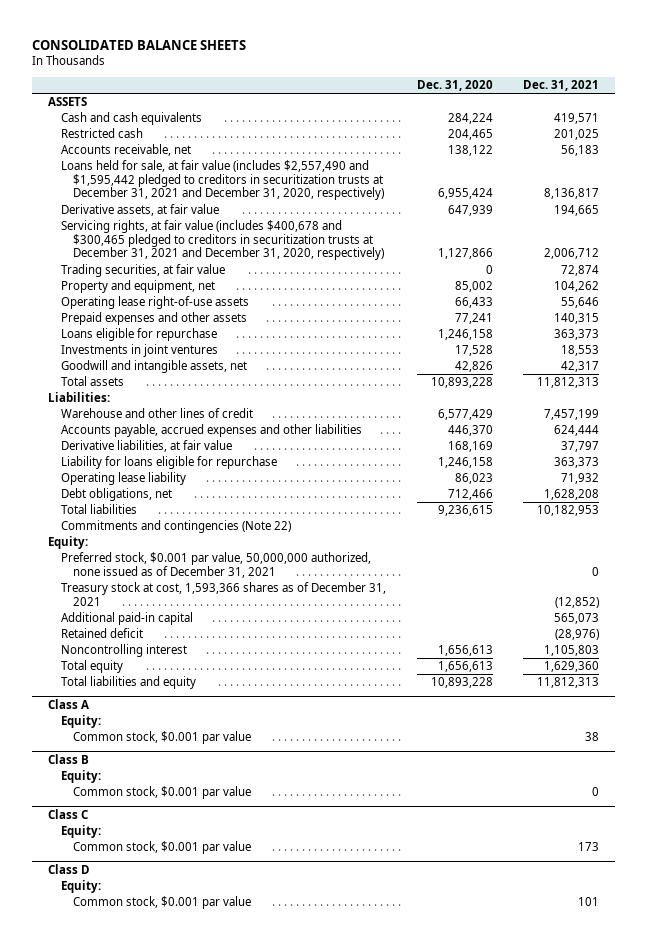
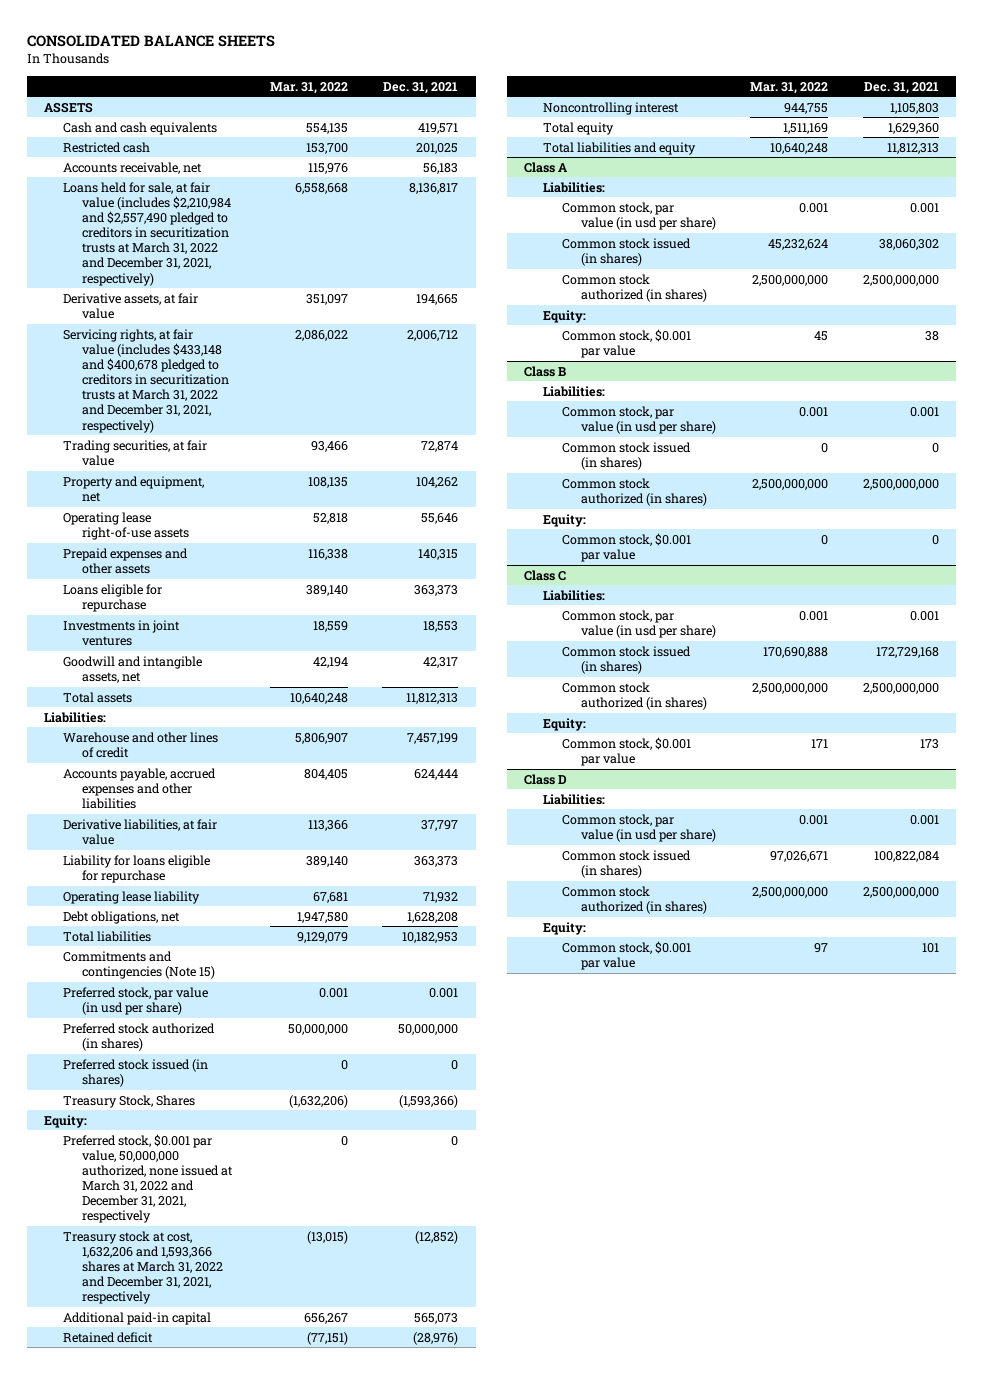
- | Dec. 31, 2020 | Dec. 31, 2021
+ | Mar. 31, 2022 | Dec. 31, 2021
- Loans held for sale, at fair value (includes $2,557,490 and $1,595,442 pledged to creditors in securitization trusts at December 31, 2021 and December 31, 2020, respectively) | 6,955,424 | 8,136,817
+ Loans held for sale, at fair value (includes $2,210,984 and $2,557,490 pledged to creditors in securitization trusts at March 31, 2022 and December 31, 2021, respectively) | 6,558,668 | 8,136,817
- Servicing rights, at fair value (includes $400,678 and $300,465 pledged to creditors in securitization trusts at December 31, 2021 and December 31, 2020, respectively) | 1,127,866 | 2,006,712
+ Servicing rights, at fair value (includes $433,148 and $400,678 pledged to creditors in securitization trusts at March 31, 2022 and December 31, 2021, respectively) | 2,086,022 | 2,006,712
- Commitments and contingencies (Note 22)
+ Commitments and contingencies (Note 15)
+ Preferred stock, par value (in usd per share) | 0.001 | 0.001
+ Preferred stock authorized (in shares) | 50,000,000 | 50,000,000
+ Preferred stock issued (in shares) | 0 | 0
+ Treasury Stock, Shares | (1,632,206) | (1,593,366)
- Preferred stock, $0.001 par value, 50,000,000 authorized, none issued as of December 31, 2021 | | 0
- Treasury stock at cost, 1,593,366 shares as of December 31, 2021 | | (12,852)
+ Preferred stock, $0.001 par value, 50,000,000 authorized, none issued at March 31, 2022 and December 31, 2021, respectively | 0 | 0
+ Treasury stock at cost, 1,632,206 and 1,593,366 shares at March 31, 2022 and December 31, 2021, respectively | (13,015) | (12,852)
@ Class A
+ Liabilities:
+ Common stock, par value (in usd per share) | 0.001 | 0.001
+ Common stock issued (in shares) | 45,232,624 | 38,060,302
+ Common stock authorized (in shares) | 2,500,000,000 | 2,500,000,000
@ Class B
+ Liabilities:
+ Common stock, par value (in usd per share) | 0.001 | 0.001
+ Common stock issued (in shares) | 0 | 0
+ Common stock authorized (in shares) | 2,500,000,000 | 2,500,000,000
@ Class C
+ Liabilities:
+ Common stock, par value (in usd per share) | 0.001 | 0.001
+ Common stock issued (in shares) | 170,690,888 | 172,729,168
+ Common stock authorized (in shares) | 2,500,000,000 | 2,500,000,000
@ Class D
+ Liabilities:
+ Common stock, par value (in usd per share) | 0.001 | 0.001
+ Common stock issued (in shares) | 97,026,671 | 100,822,084
+ Common stock authorized (in shares) | 2,500,000,000 | 2,500,000,000

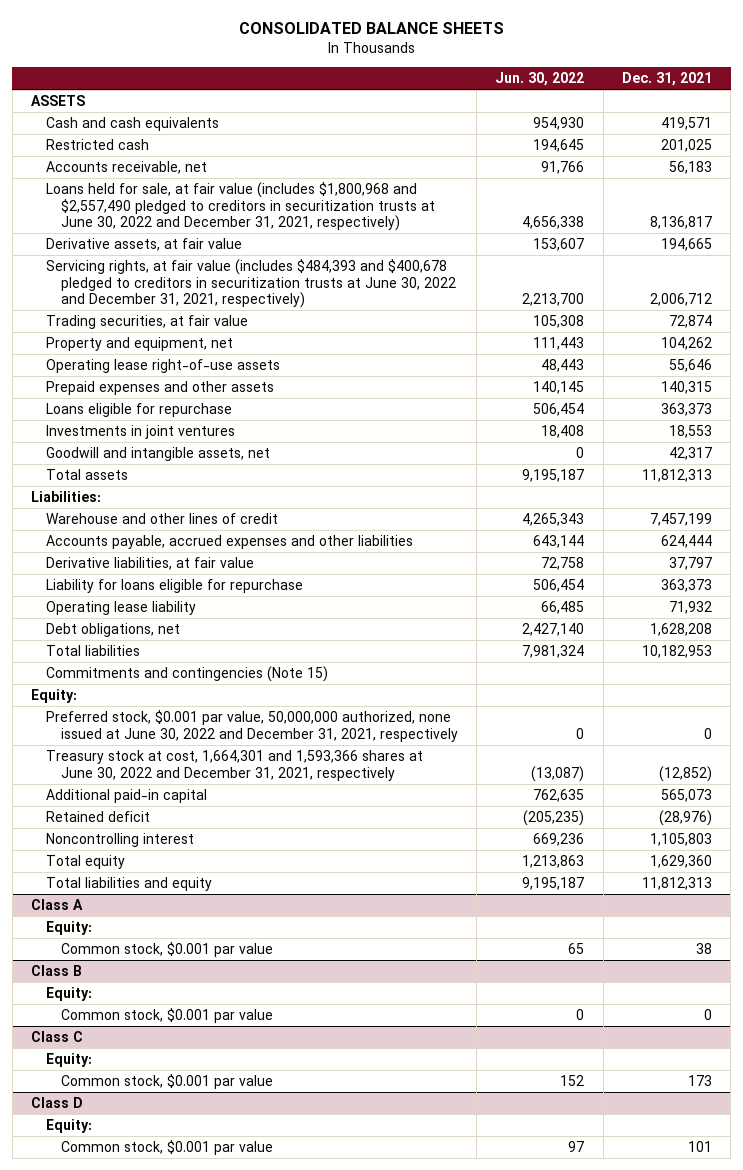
- | Mar. 31, 2022 | Dec. 31, 2021
+ | Jun. 30, 2022 | Dec. 31, 2021
- Loans held for sale, at fair value (includes $2,210,984 and $2,557,490 pledged to creditors in securitization trusts at March 31, 2022 and December 31, 2021, respectively) | 6,558,668 | 8,136,817
+ Loans held for sale, at fair value (includes $1,800,968 and $2,557,490 pledged to creditors in securitization trusts at June 30, 2022 and December 31, 2021, respectively) | 4,656,338 | 8,136,817
- Servicing rights, at fair value (includes $433,148 and $400,678 pledged to creditors in securitization trusts at March 31, 2022 and December 31, 2021, respectively) | 2,086,022 | 2,006,712
+ Servicing rights, at fair value (includes $484,393 and $400,678 pledged to creditors in securitization trusts at June 30, 2022 and December 31, 2021, respectively) | 2,213,700 | 2,006,712
- Preferred stock, par value (in usd per share) | 0.001 | 0.001
- Preferred stock authorized (in shares) | 50,000,000 | 50,000,000
- Preferred stock issued (in shares) | 0 | 0
- Treasury Stock, Shares | (1,632,206) | (1,593,366)
- Preferred stock, $0.001 par value, 50,000,000 authorized, none issued at March 31, 2022 and December 31, 2021, respectively | 0 | 0
- Treasury stock at cost, 1,632,206 and 1,593,366 shares at March 31, 2022 and December 31, 2021, respectively | (13,015) | (12,852)
+ Preferred stock, $0.001 par value, 50,000,000 authorized, none issued at June 30, 2022 and December 31, 2021, respectively | 0 | 0
+ Treasury stock at cost, 1,664,301 and 1,593,366 shares at June 30, 2022 and December 31, 2021, respectively | (13,087) | (12,852)
@ Class A
- Liabilities:
- Common stock, par value (in usd per share) | 0.001 | 0.001
- Common stock issued (in shares) | 45,232,624 | 38,060,302
- Common stock authorized (in shares) | 2,500,000,000 | 2,500,000,000
@ Class B
- Liabilities:
- Common stock, par value (in usd per share) | 0.001 | 0.001
- Common stock issued (in shares) | 0 | 0
- Common stock authorized (in shares) | 2,500,000,000 | 2,500,000,000
@ Class C
- Liabilities:
- Common stock, par value (in usd per share) | 0.001 | 0.001
- Common stock issued (in shares) | 170,690,888 | 172,729,168
- Common stock authorized (in shares) | 2,500,000,000 | 2,500,000,000
@ Class D
- Liabilities:
- Common stock, par value (in usd per share) | 0.001 | 0.001
- Common stock issued (in shares) | 97,026,671 | 100,822,084
- Common stock authorized (in shares) | 2,500,000,000 | 2,500,000,000

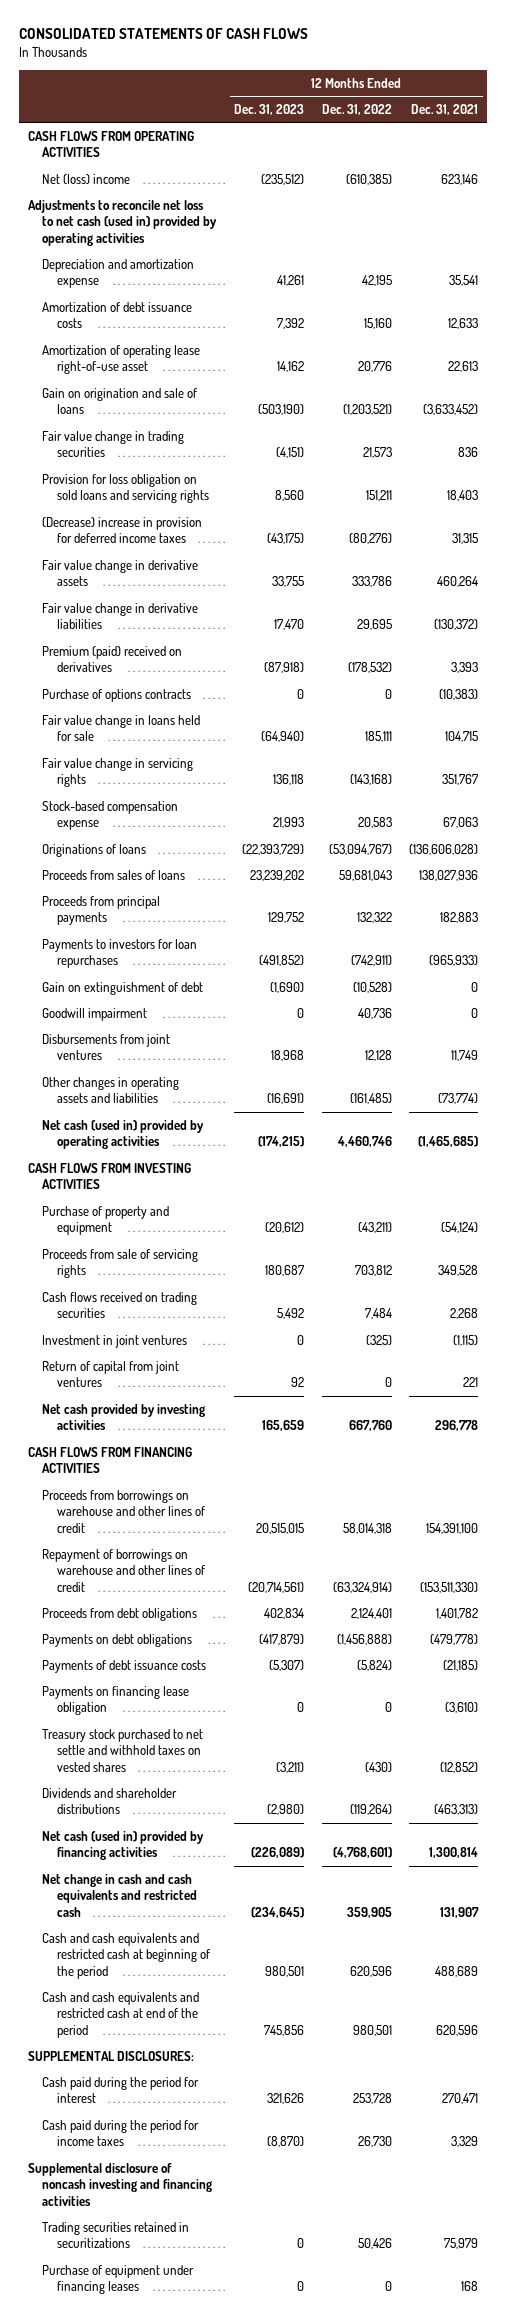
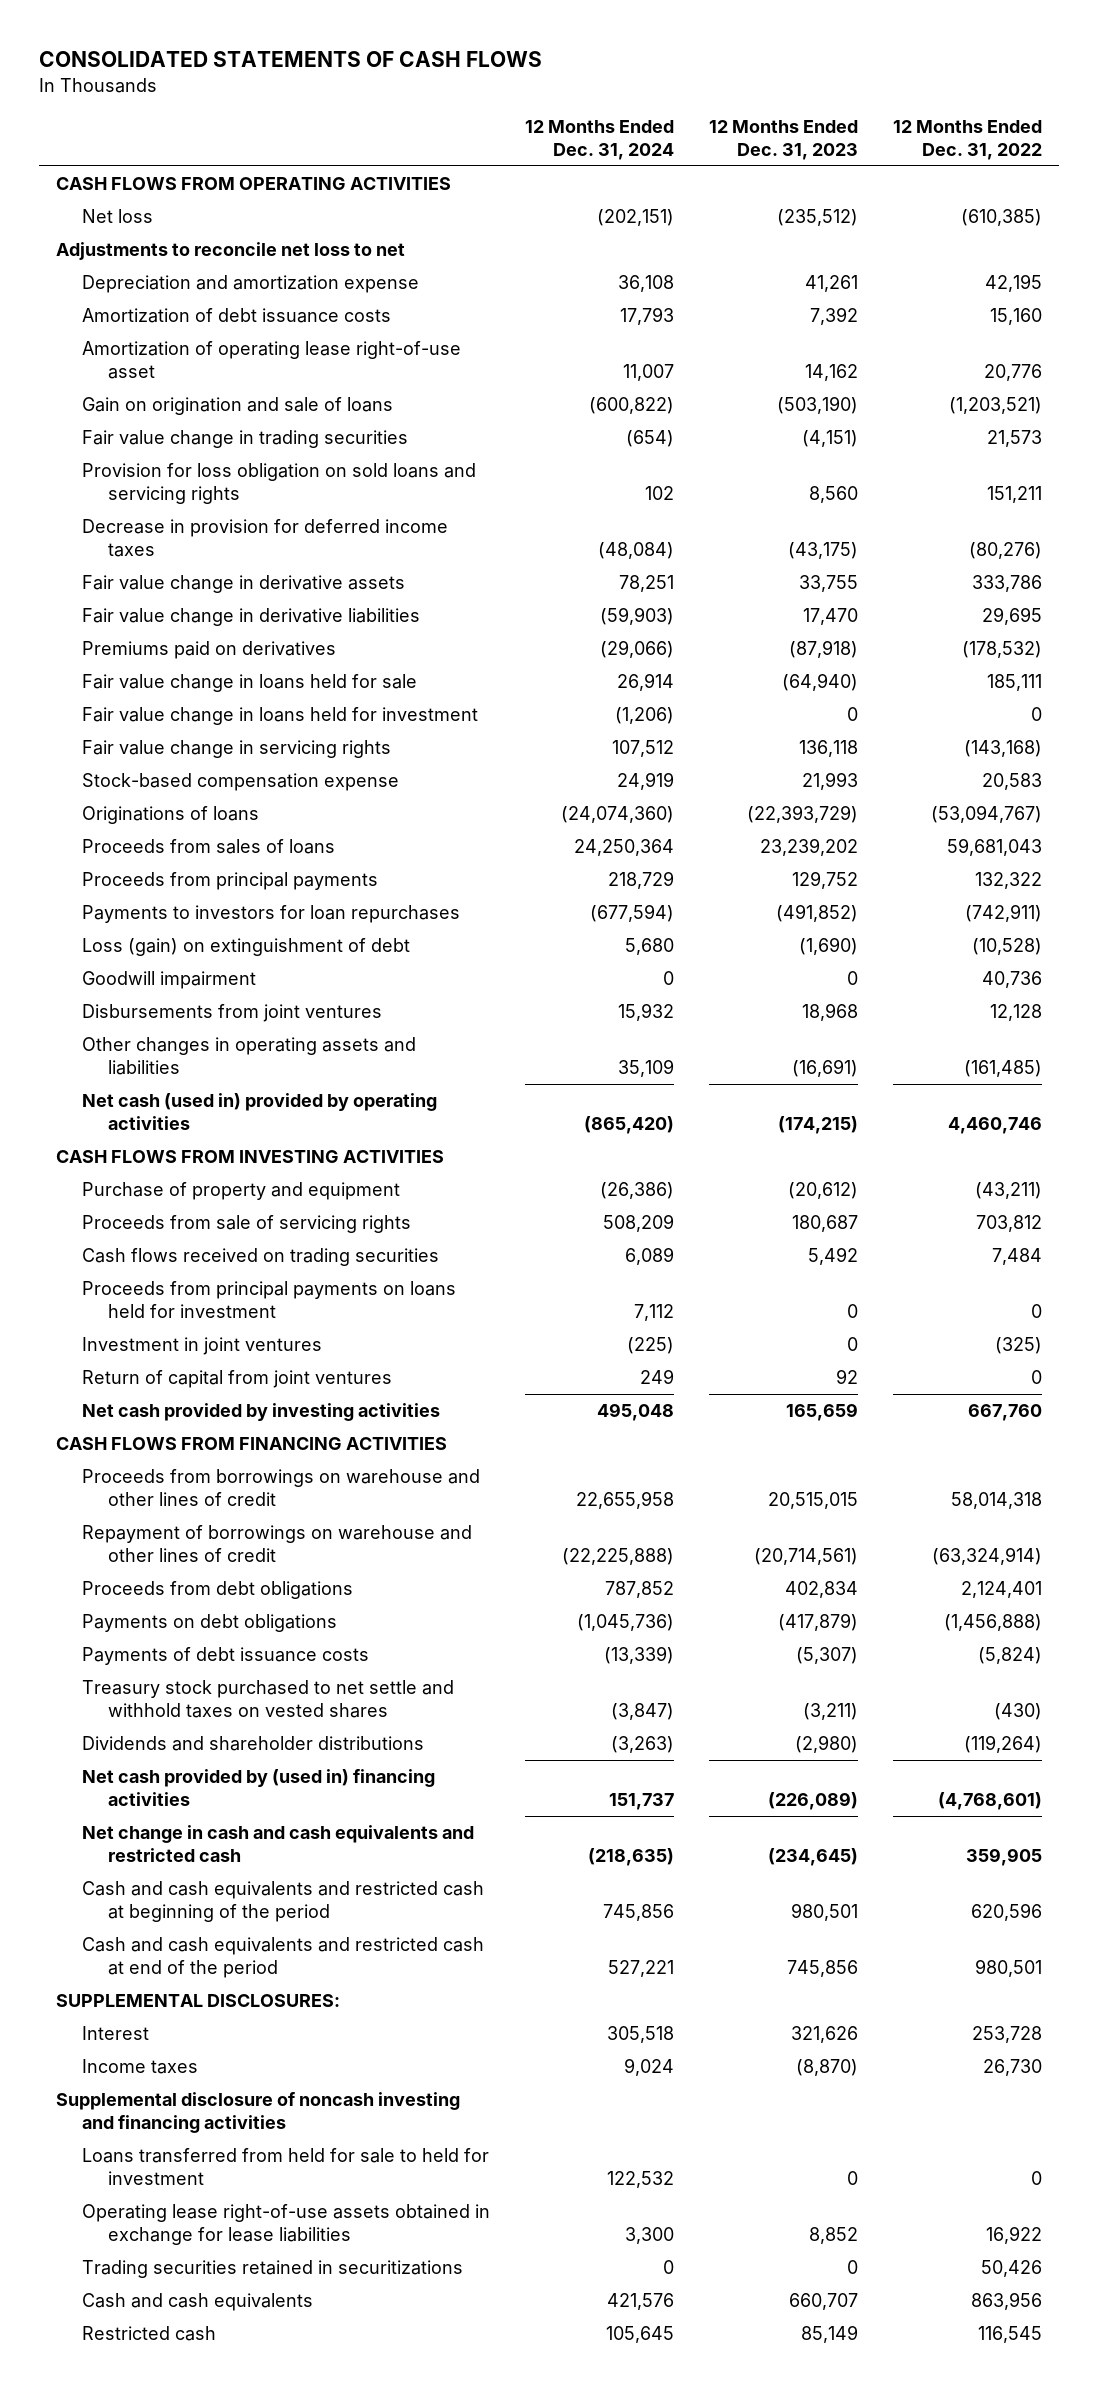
- | 12 Months Ended Dec. 31, 2023 | 12 Months Ended Dec. 31, 2022 | 12 Months Ended Dec. 31, 2021
+ | 12 Months Ended Dec. 31, 2024 | 12 Months Ended Dec. 31, 2023 | 12 Months Ended Dec. 31, 2022
- Net (loss) income | (235,512) | (610,385) | 623,146
- Adjustments to reconcile net loss to net cash (used in) provided by operating activities
+ Net loss | (202,151) | (235,512) | (610,385)
+ Adjustments to reconcile net loss to net
- (Decrease) increase in provision for deferred income taxes | (43,175) | (80,276) | 31,315
+ Decrease in provision for deferred income taxes | (48,084) | (43,175) | (80,276)
- Premium (paid) received on derivatives | (87,918) | (178,532) | 3,393
- Purchase of options contracts | 0 | 0 | (10,383)
+ Premiums paid on derivatives | (29,066) | (87,918) | (178,532)
+ Fair value change in loans held for investment | (1,206) | 0 | 0
- Gain on extinguishment of debt | (1,690) | (10,528) | 0
+ Loss (gain) on extinguishment of debt | 5,680 | (1,690) | (10,528)
+ Proceeds from principal payments on loans held for investment | 7,112 | 0 | 0
- Payments on financing lease obligation | 0 | 0 | (3,610)
- Net cash (used in) provided by financing activities | (226,089) | (4,768,601) | 1,300,814
+ Net cash provided by (used in) financing activities | 151,737 | (226,089) | (4,768,601)
- Cash paid during the period for interest | 321,626 | 253,728 | 270,471
- Cash paid during the period for income taxes | (8,870) | 26,730 | 3,329
+ Interest | 305,518 | 321,626 | 253,728
+ Income taxes | 9,024 | (8,870) | 26,730
+ Loans transferred from held for sale to held for investment | 122,532 | 0 | 0
+ Operating lease right-of-use assets obtained in exchange for lease liabilities | 3,300 | 8,852 | 16,922
- Purchase of equipment under financing leases | 0 | 0 | 168
+ Cash and cash equivalents | 421,576 | 660,707 | 863,956
+ Restricted cash | 105,645 | 85,149 | 116,545

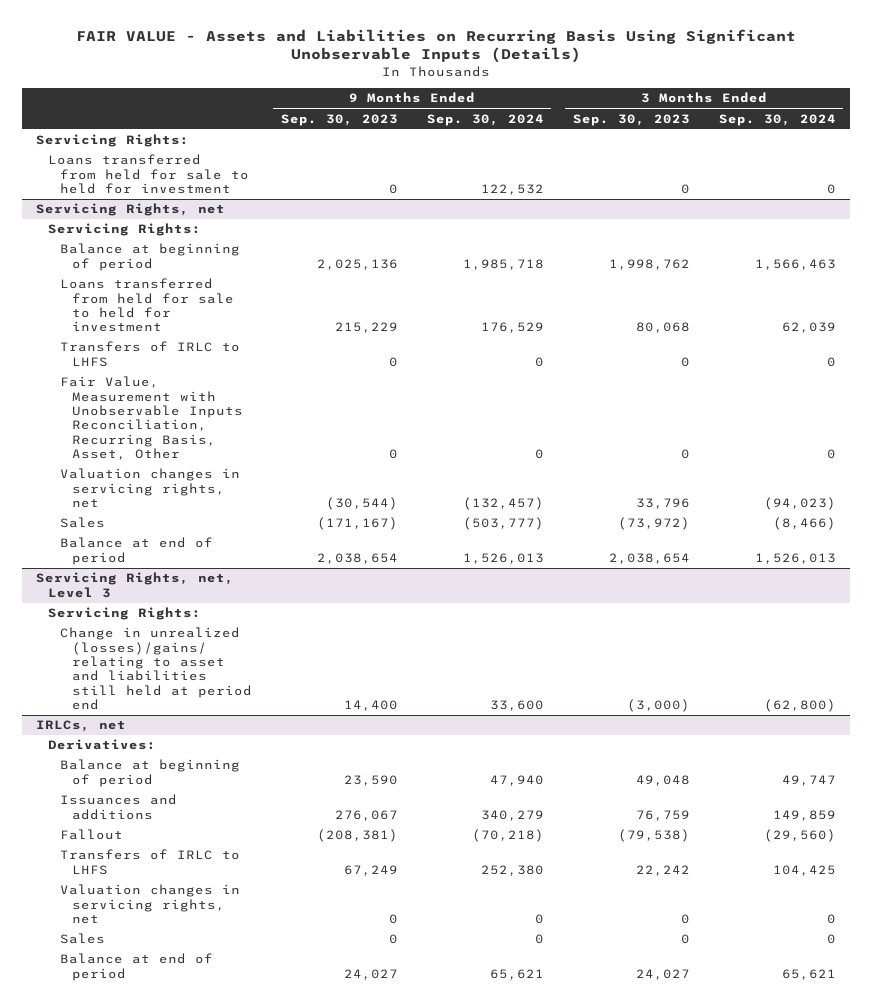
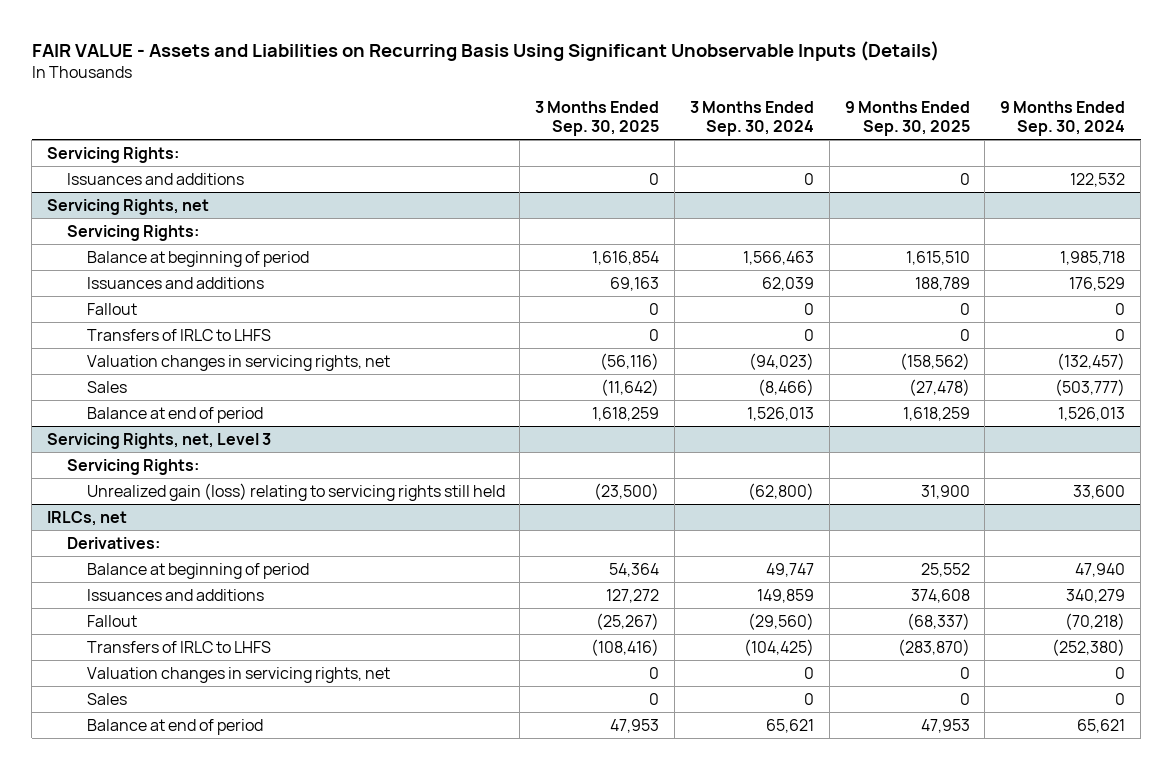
- | 9 Months Ended Sep. 30, 2023 | 9 Months Ended Sep. 30, 2024 | 3 Months Ended Sep. 30, 2023 | 3 Months Ended Sep. 30, 2024
+ | 3 Months Ended Sep. 30, 2025 | 3 Months Ended Sep. 30, 2024 | 9 Months Ended Sep. 30, 2025 | 9 Months Ended Sep. 30, 2024
- Loans transferred from held for sale to held for investment | 0 | 122,532 | 0 | 0
+ Issuances and additions | 0 | 0 | 0 | 122,532
@ Servicing Rights, net
- Loans transferred from held for sale to held for investment | 215,229 | 176,529 | 80,068 | 62,039
+ Issuances and additions | 69,163 | 62,039 | 188,789 | 176,529
+ Fallout | 0 | 0 | 0 | 0
- Fair Value, Measurement with Unobservable Inputs Reconciliation, Recurring Basis, Asset, Other | 0 | 0 | 0 | 0
@ Servicing Rights, net, Level 3
- Change in unrealized (losses)/gains/ relating to asset and liabilities still held at period end | 14,400 | 33,600 | (3,000) | (62,800)
+ Unrealized gain (loss) relating to servicing rights still held | (23,500) | (62,800) | 31,900 | 33,600
@ IRLCs, net
- Transfers of IRLC to LHFS | 67,249 | 252,380 | 22,242 | 104,425
+ Transfers of IRLC to LHFS | (108,416) | (104,425) | (283,870) | (252,380)

